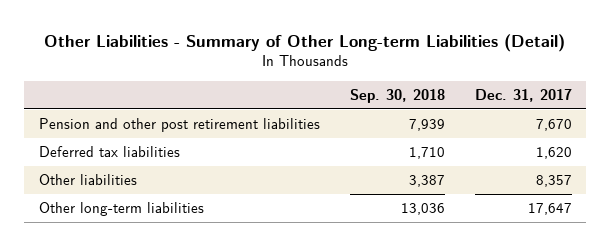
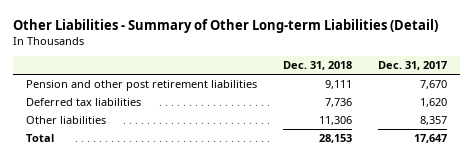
- | Sep. 30, 2018 | Dec. 31, 2017
+ | Dec. 31, 2018 | Dec. 31, 2017
- Other long-term liabilities | 13,036 | 17,647
+ Total | 28,153 | 17,647

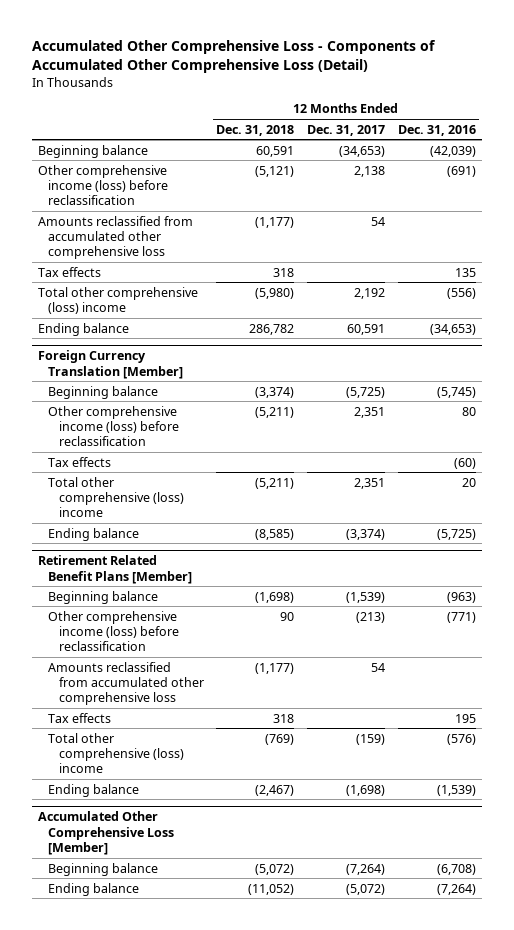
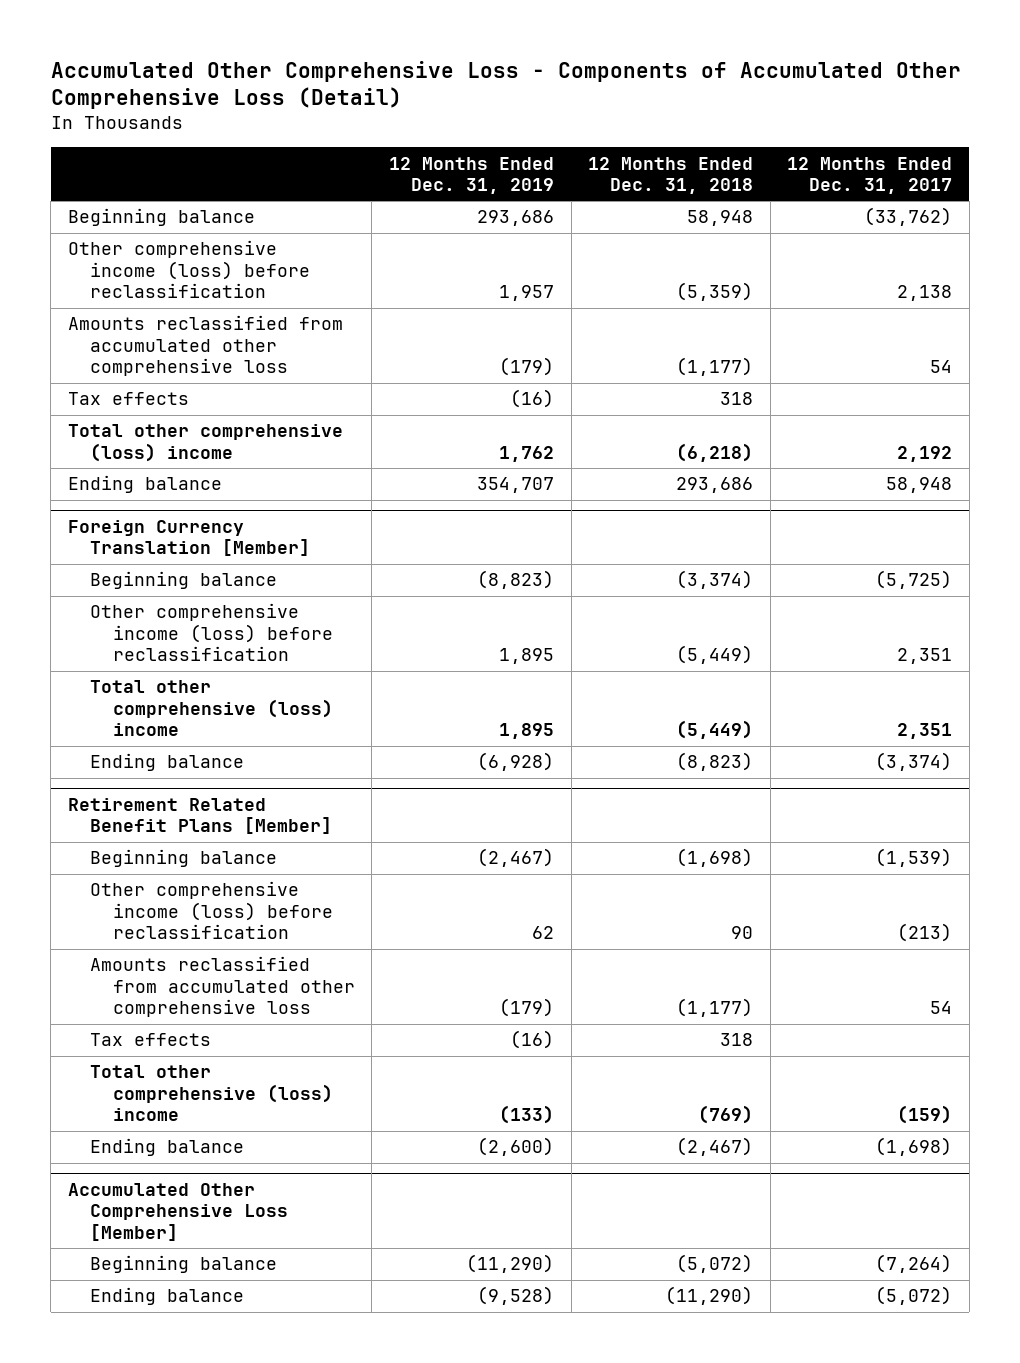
- | 12 Months Ended Dec. 31, 2018 | 12 Months Ended Dec. 31, 2017 | 12 Months Ended Dec. 31, 2016
+ | 12 Months Ended Dec. 31, 2019 | 12 Months Ended Dec. 31, 2018 | 12 Months Ended Dec. 31, 2017
- Beginning balance | 60,591 | (34,653) | (42,039)
- Other comprehensive income (loss) before reclassification | (5,121) | 2,138 | (691)
+ Beginning balance | 293,686 | 58,948 | (33,762)
+ Other comprehensive income (loss) before reclassification | 1,957 | (5,359) | 2,138
- Total other comprehensive (loss) income | (5,980) | 2,192 | (556)
- Ending balance | 286,782 | 60,591 | (34,653)
+ Total other comprehensive (loss) income | 1,762 | (6,218) | 2,192
+ Ending balance | 354,707 | 293,686 | 58,948
@ Foreign Currency Translation [Member]
- Other comprehensive income (loss) before reclassification | (5,211) | 2,351 | 80
- Tax effects | | | (60)
- Total other comprehensive (loss) income | (5,211) | 2,351 | 20
- Ending balance | (8,585) | (3,374) | (5,725)
+ Other comprehensive income (loss) before reclassification | 1,895 | (5,449) | 2,351
+ Total other comprehensive (loss) income | 1,895 | (5,449) | 2,351
+ Ending balance | (6,928) | (8,823) | (3,374)
@ Accumulated Other Comprehensive Loss [Member]
- Ending balance | (11,052) | (5,072) | (7,264)
+ Ending balance | (9,528) | (11,290) | (5,072)

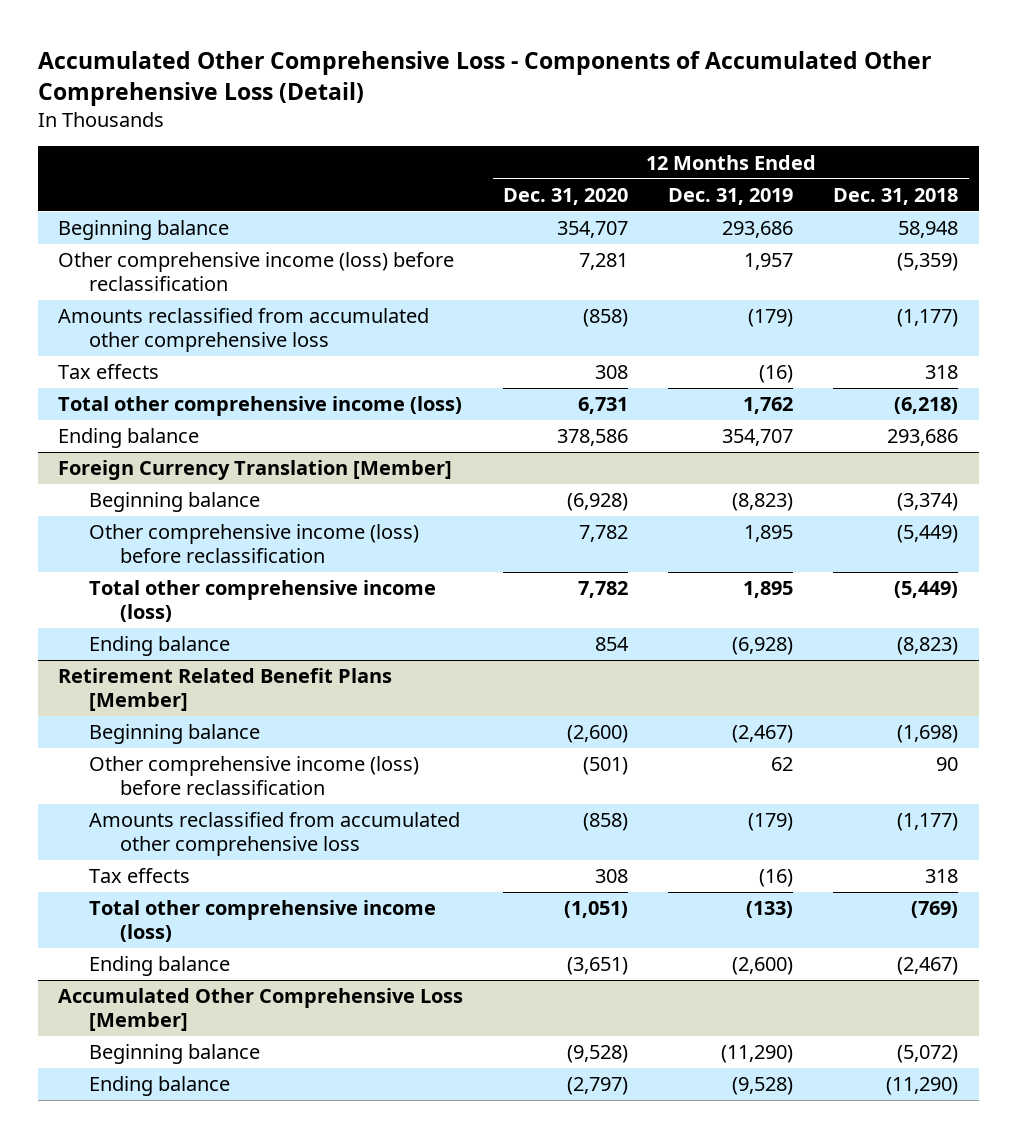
- | 12 Months Ended Dec. 31, 2019 | 12 Months Ended Dec. 31, 2018 | 12 Months Ended Dec. 31, 2017
+ | 12 Months Ended Dec. 31, 2020 | 12 Months Ended Dec. 31, 2019 | 12 Months Ended Dec. 31, 2018
- Total other comprehensive (loss) income | 1,762 | (6,218) | 2,192
+ Total other comprehensive income (loss) | 6,731 | 1,762 | (6,218)
@ Foreign Currency Translation [Member]
- Total other comprehensive (loss) income | 1,895 | (5,449) | 2,351
+ Total other comprehensive income (loss) | 7,782 | 1,895 | (5,449)
@ Retirement Related Benefit Plans [Member]
- Total other comprehensive (loss) income | (133) | (769) | (159)
+ Total other comprehensive income (loss) | (1,051) | (133) | (769)

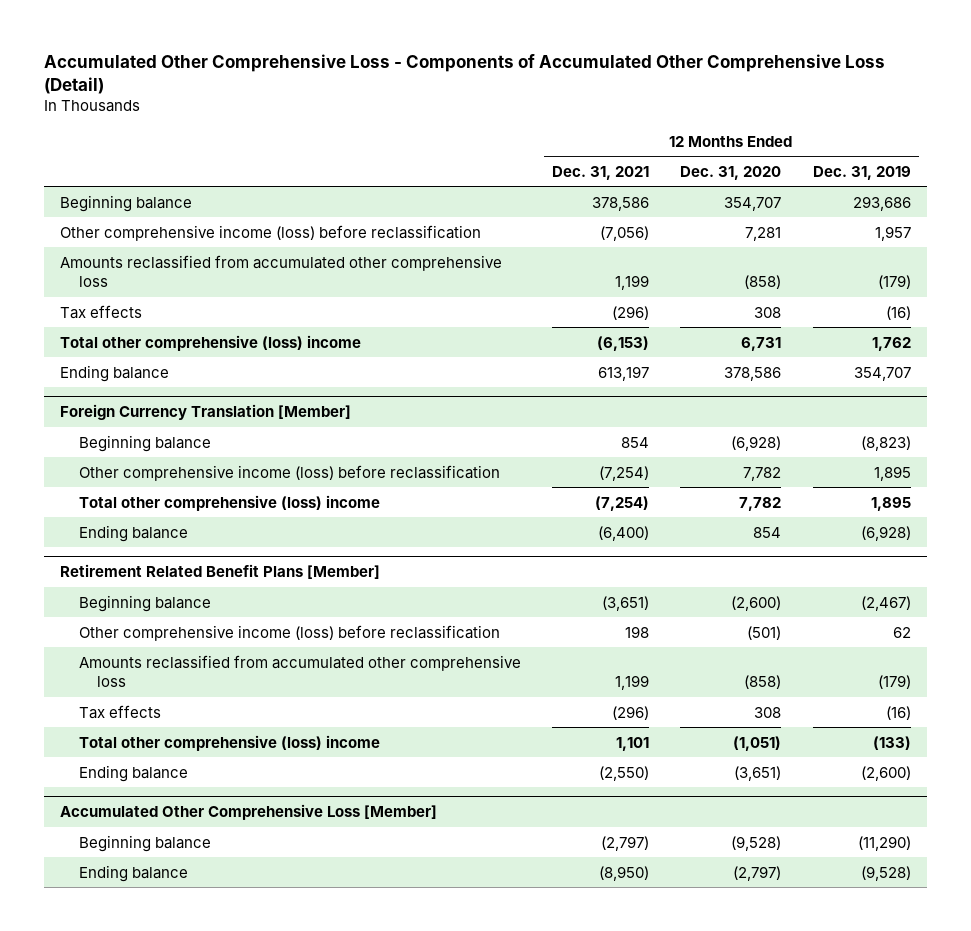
- | 12 Months Ended Dec. 31, 2020 | 12 Months Ended Dec. 31, 2019 | 12 Months Ended Dec. 31, 2018
+ | 12 Months Ended Dec. 31, 2021 | 12 Months Ended Dec. 31, 2020 | 12 Months Ended Dec. 31, 2019
- Total other comprehensive income (loss) | 6,731 | 1,762 | (6,218)
+ Total other comprehensive (loss) income | (6,153) | 6,731 | 1,762
@ Foreign Currency Translation [Member]
- Total other comprehensive income (loss) | 7,782 | 1,895 | (5,449)
+ Total other comprehensive (loss) income | (7,254) | 7,782 | 1,895
@ Retirement Related Benefit Plans [Member]
- Total other comprehensive income (loss) | (1,051) | (133) | (769)
+ Total other comprehensive (loss) income | 1,101 | (1,051) | (133)

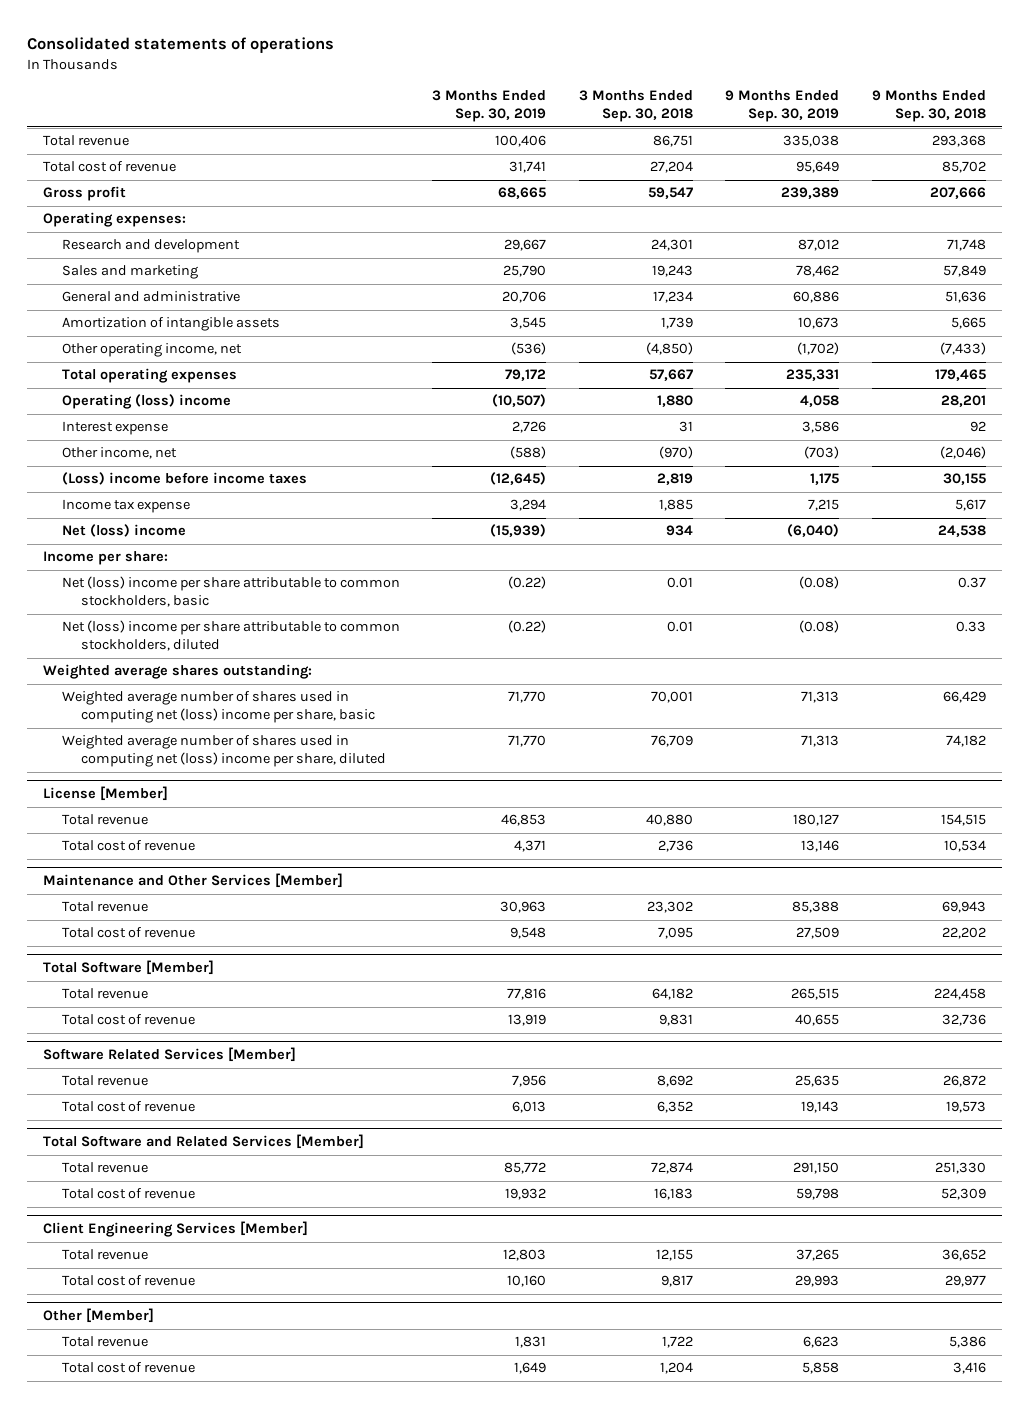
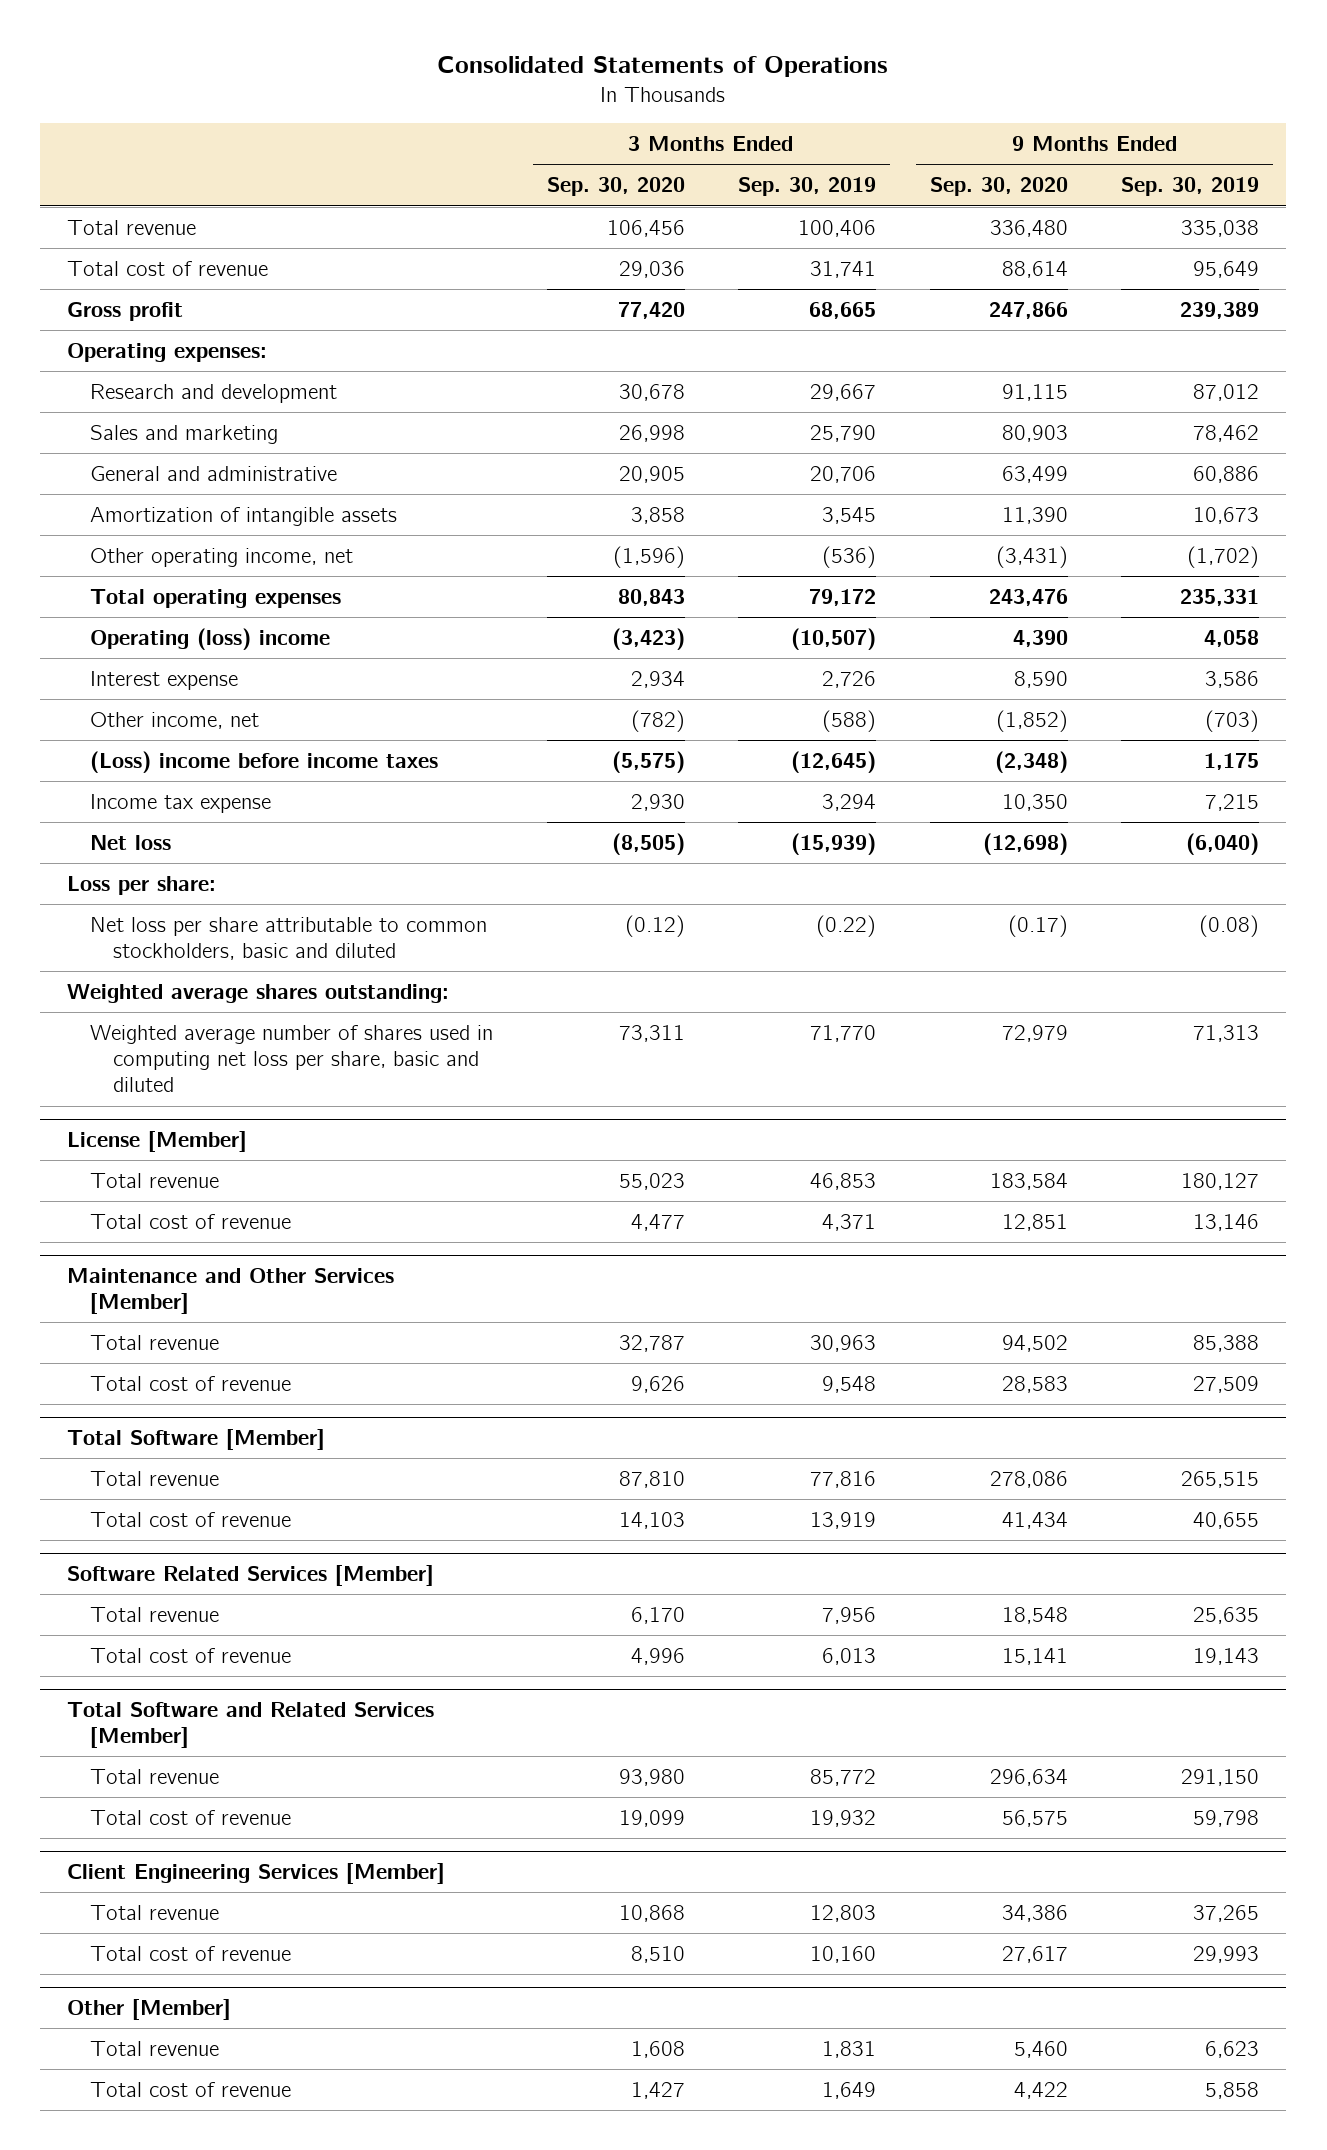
- Consolidated statements of operations
+ Consolidated Statements of Operations
- | 3 Months Ended Sep. 30, 2019 | 3 Months Ended Sep. 30, 2018 | 9 Months Ended Sep. 30, 2019 | 9 Months Ended Sep. 30, 2018
+ | 3 Months Ended Sep. 30, 2020 | 3 Months Ended Sep. 30, 2019 | 9 Months Ended Sep. 30, 2020 | 9 Months Ended Sep. 30, 2019
- Net (loss) income | (15,939) | 934 | (6,040) | 24,538
- Income per share:
- Net (loss) income per share attributable to common stockholders, basic | (0.22) | 0.01 | (0.08) | 0.37
- Net (loss) income per share attributable to common stockholders, diluted | (0.22) | 0.01 | (0.08) | 0.33
+ Net loss | (8,505) | (15,939) | (12,698) | (6,040)
+ Loss per share:
+ Net loss per share attributable to common stockholders, basic and diluted | (0.12) | (0.22) | (0.17) | (0.08)
- Weighted average number of shares used in computing net (loss) income per share, basic | 71,770 | 70,001 | 71,313 | 66,429
- Weighted average number of shares used in computing net (loss) income per share, diluted | 71,770 | 76,709 | 71,313 | 74,182
+ Weighted average number of shares used in computing net loss per share, basic and diluted | 73,311 | 71,770 | 72,979 | 71,313

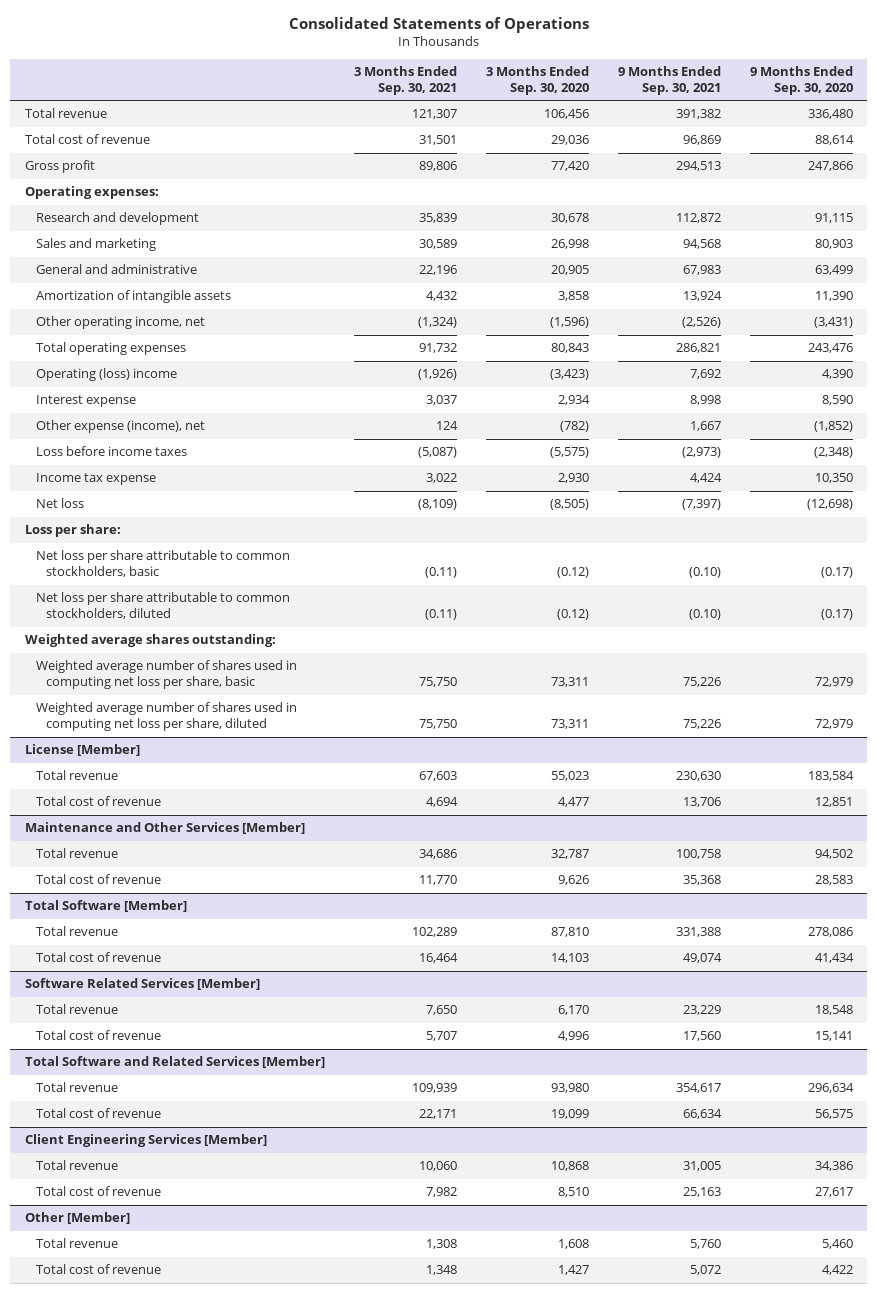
- | 3 Months Ended Sep. 30, 2020 | 3 Months Ended Sep. 30, 2019 | 9 Months Ended Sep. 30, 2020 | 9 Months Ended Sep. 30, 2019
+ | 3 Months Ended Sep. 30, 2021 | 3 Months Ended Sep. 30, 2020 | 9 Months Ended Sep. 30, 2021 | 9 Months Ended Sep. 30, 2020
- Other income, net | (782) | (588) | (1,852) | (703)
- (Loss) income before income taxes | (5,575) | (12,645) | (2,348) | 1,175
+ Other expense (income), net | 124 | (782) | 1,667 | (1,852)
+ Loss before income taxes | (5,087) | (5,575) | (2,973) | (2,348)
- Net loss per share attributable to common stockholders, basic and diluted | (0.12) | (0.22) | (0.17) | (0.08)
+ Net loss per share attributable to common stockholders, basic | (0.11) | (0.12) | (0.10) | (0.17)
+ Net loss per share attributable to common stockholders, diluted | (0.11) | (0.12) | (0.10) | (0.17)
- Weighted average number of shares used in computing net loss per share, basic and diluted | 73,311 | 71,770 | 72,979 | 71,313
+ Weighted average number of shares used in computing net loss per share, basic | 75,750 | 73,311 | 75,226 | 72,979
+ Weighted average number of shares used in computing net loss per share, diluted | 75,750 | 73,311 | 75,226 | 72,979

